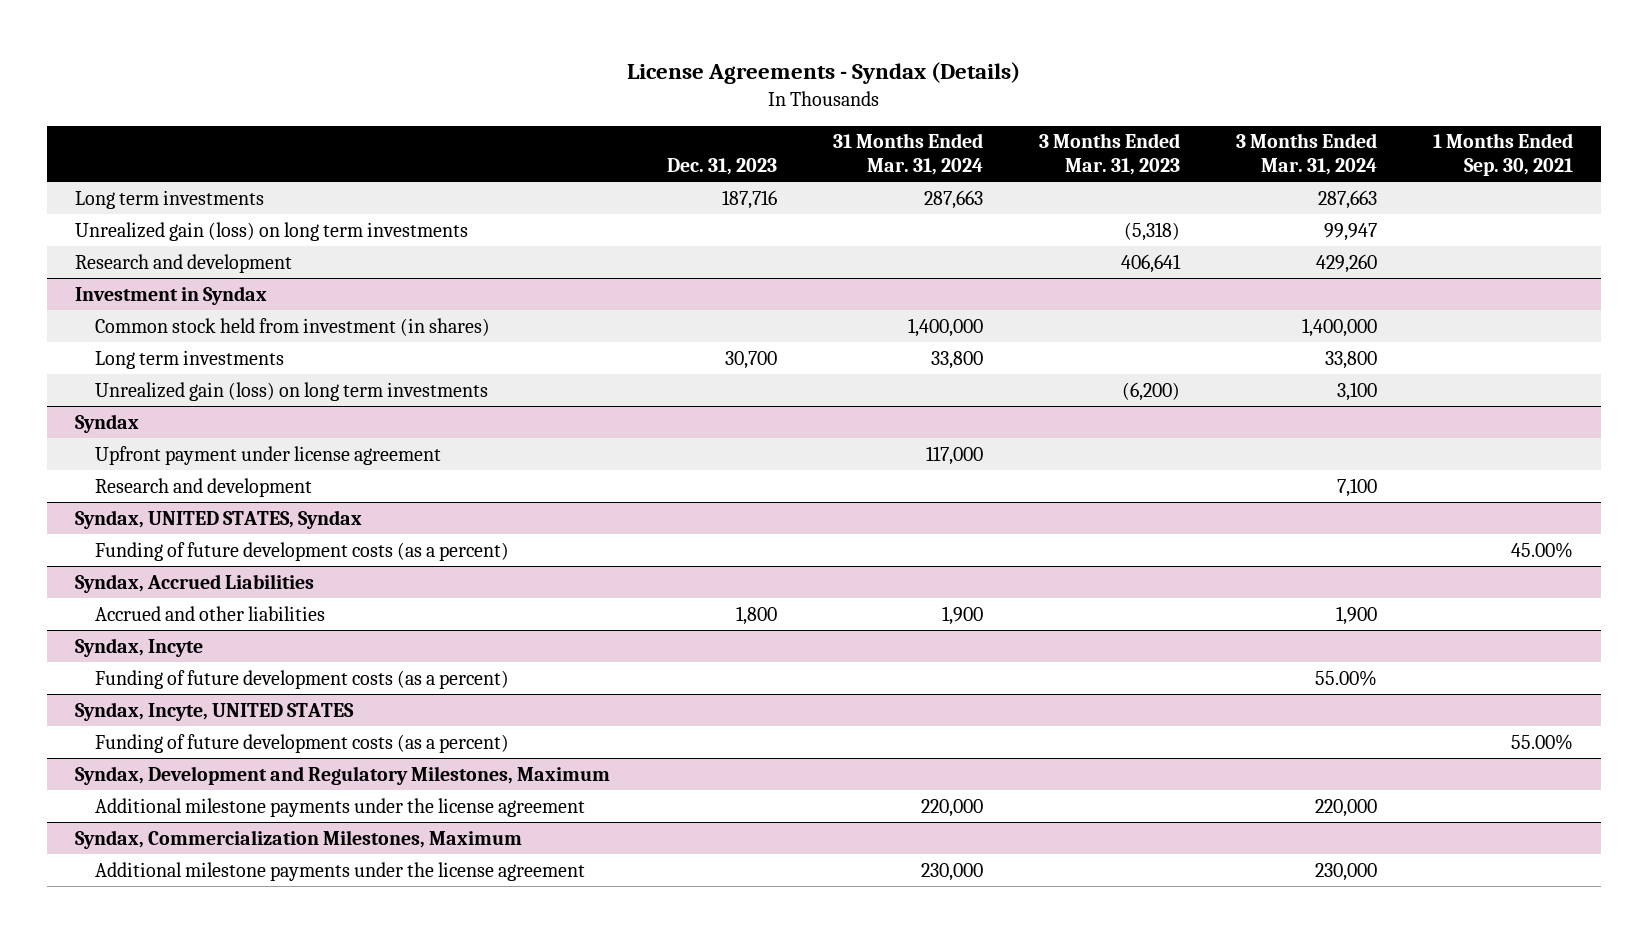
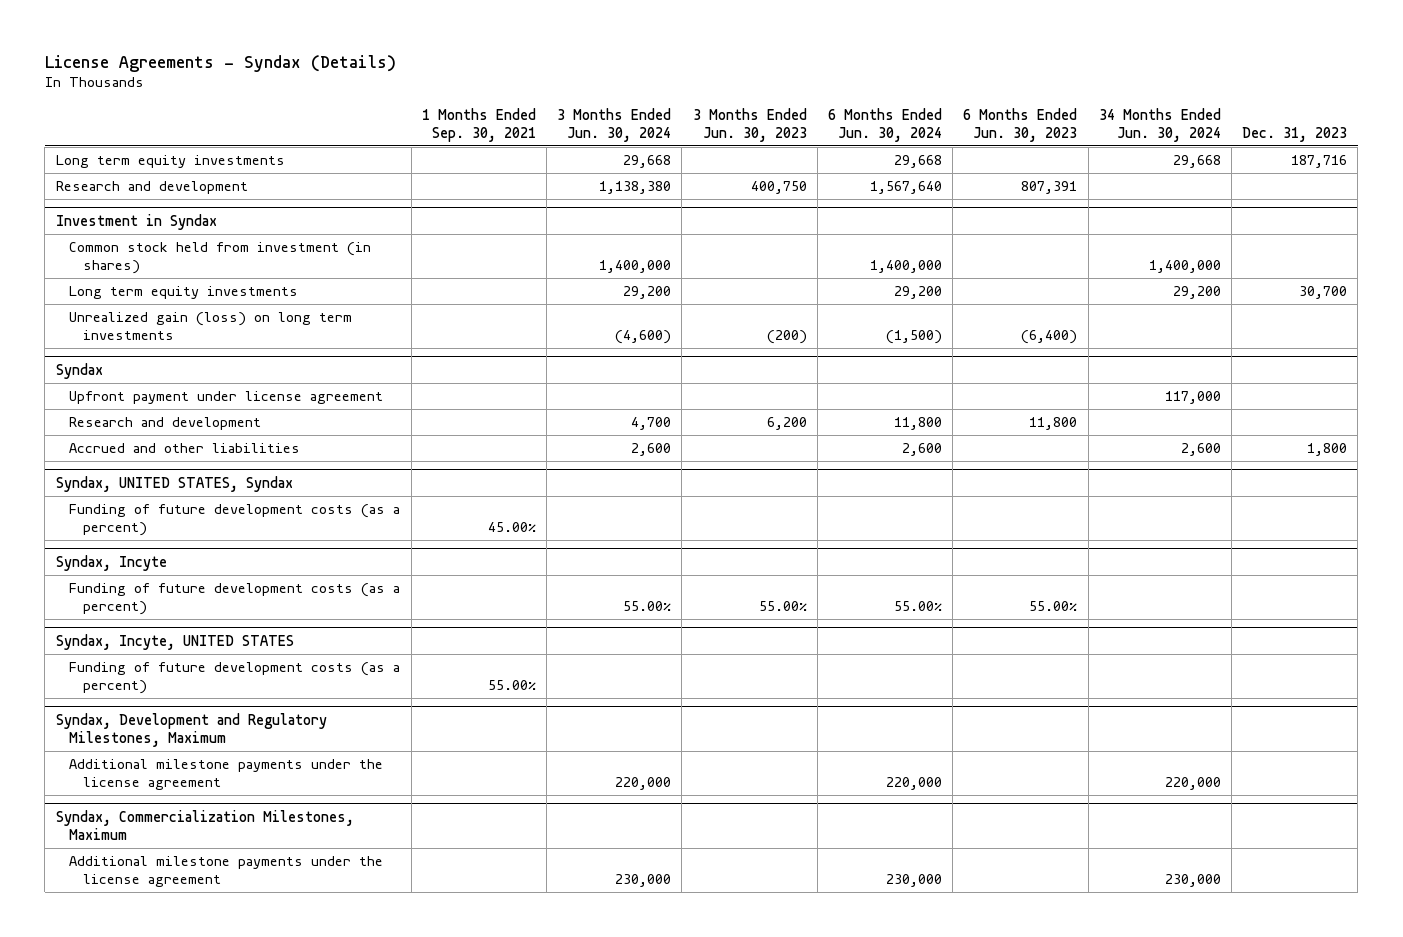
- | Dec. 31, 2023 | 31 Months Ended Mar. 31, 2024 | 3 Months Ended Mar. 31, 2023 | 3 Months Ended Mar. 31, 2024 | 1 Months Ended Sep. 30, 2021
+ | 1 Months Ended Sep. 30, 2021 | 3 Months Ended Jun. 30, 2024 | 3 Months Ended Jun. 30, 2023 | 6 Months Ended Jun. 30, 2024 | 6 Months Ended Jun. 30, 2023 | 34 Months Ended Jun. 30, 2024 | Dec. 31, 2023
- Long term investments | 187,716 | 287,663 | | 287,663 |
- Unrealized gain (loss) on long term investments | | | (5,318) | 99,947 |
+ Long term equity investments | | 29,668 | | 29,668 | | 29,668 | 187,716
@ Investment in Syndax
- Long term investments | 30,700 | 33,800 | | 33,800 |
+ Long term equity investments | | 29,200 | | 29,200 | | 29,200 | 30,700
@ Syndax
+ Accrued and other liabilities | | 2,600 | | 2,600 | | 2,600 | 1,800
- Syndax, Accrued Liabilities
- Accrued and other liabilities | 1,800 | 1,900 | | 1,900 |

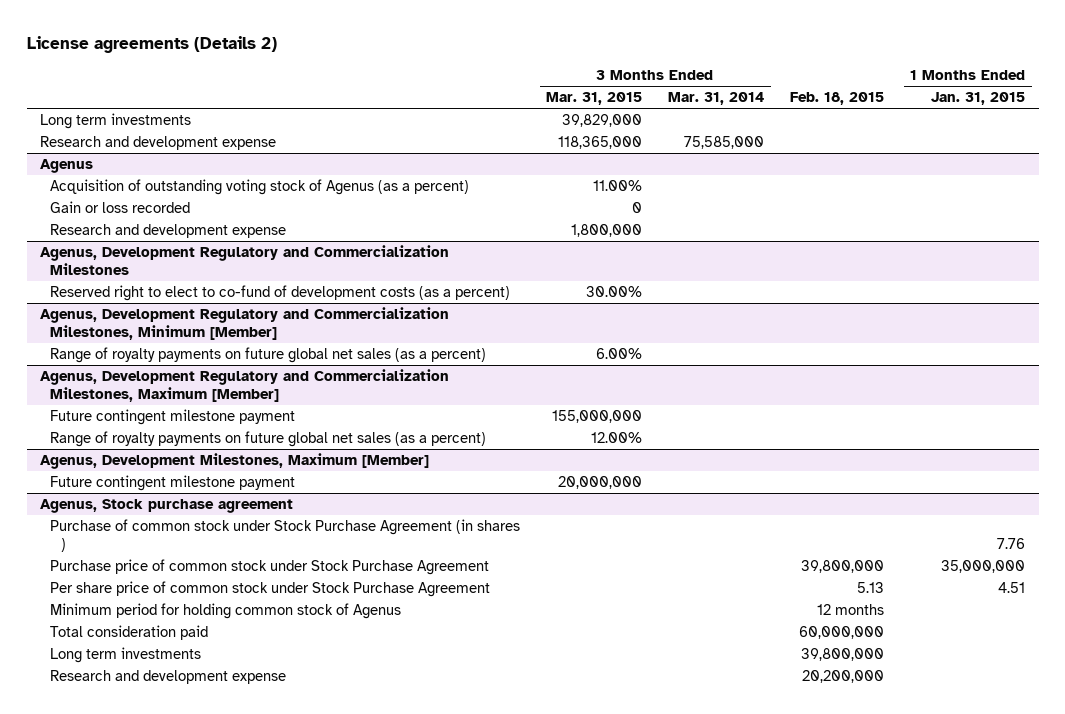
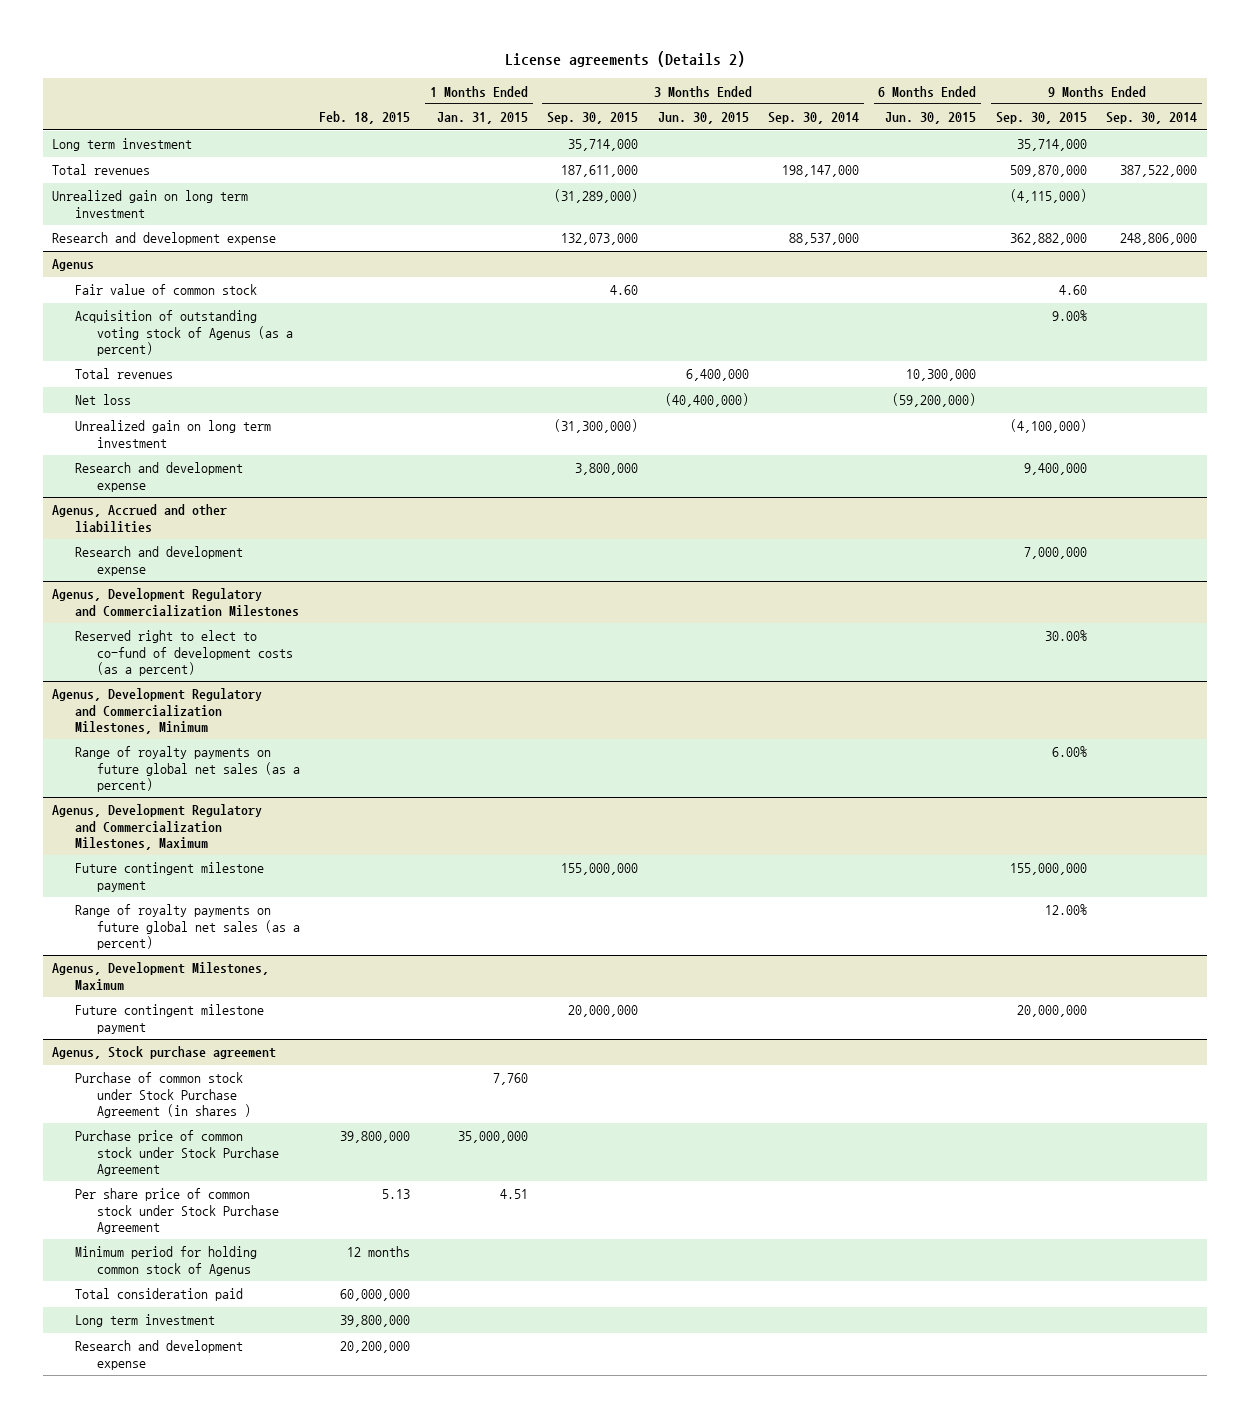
- | 3 Months Ended Mar. 31, 2015 | 3 Months Ended Mar. 31, 2014 | Feb. 18, 2015 | 1 Months Ended Jan. 31, 2015
+ | Feb. 18, 2015 | 1 Months Ended Jan. 31, 2015 | 3 Months Ended Sep. 30, 2015 | 3 Months Ended Jun. 30, 2015 | 3 Months Ended Sep. 30, 2014 | 6 Months Ended Jun. 30, 2015 | 9 Months Ended Sep. 30, 2015 | 9 Months Ended Sep. 30, 2014
- Long term investments | 39,829,000 | | |
+ Long term investment | | | 35,714,000 | | | | 35,714,000 |
+ Total revenues | | | 187,611,000 | | 198,147,000 | | 509,870,000 | 387,522,000
+ Unrealized gain on long term investment | | | (31,289,000) | | | | (4,115,000) |
@ Agenus
+ Fair value of common stock | | | 4.60 | | | | 4.60 |
- Gain or loss recorded | 0 | | |
+ Total revenues | | | | 6,400,000 | | 10,300,000 | |
+ Net loss | | | | (40,400,000) | | (59,200,000) | |
+ Unrealized gain on long term investment | | | (31,300,000) | | | | (4,100,000) |
+ Agenus, Accrued and other liabilities
+ Research and development expense | | | | | | | 7,000,000 |
- Agenus, Development Regulatory and Commercialization Milestones, Minimum [Member]
+ Agenus, Development Regulatory and Commercialization Milestones, Minimum
- Agenus, Development Regulatory and Commercialization Milestones, Maximum [Member]
+ Agenus, Development Regulatory and Commercialization Milestones, Maximum
- Agenus, Development Milestones, Maximum [Member]
+ Agenus, Development Milestones, Maximum
@ Agenus, Stock purchase agreement
- Purchase of common stock under Stock Purchase Agreement (in shares ) | | | | 7.76
+ Purchase of common stock under Stock Purchase Agreement (in shares ) | | 7,760 | | | | | |
- Long term investments | | | 39,800,000 |
+ Long term investment | 39,800,000 | | | | | | |

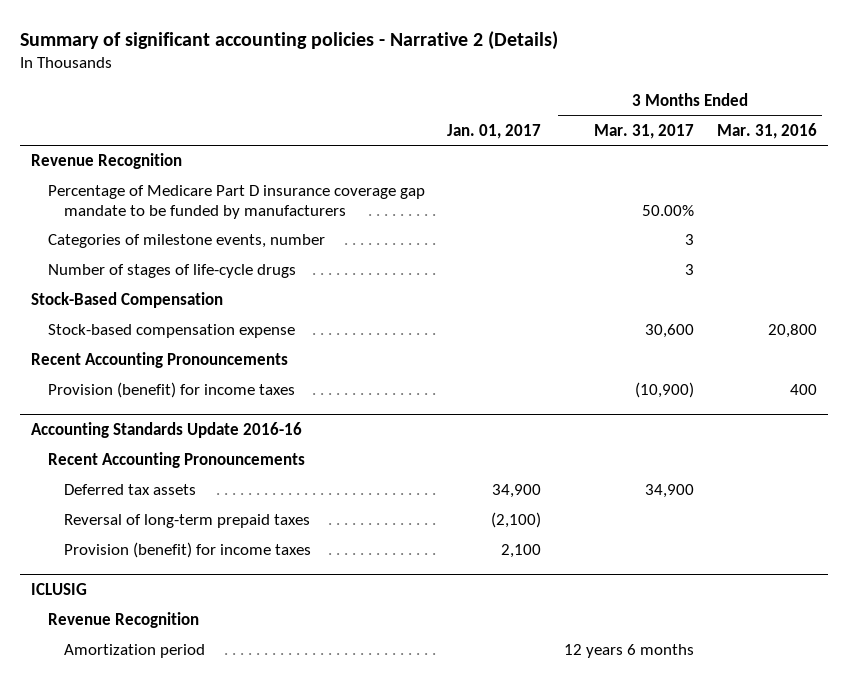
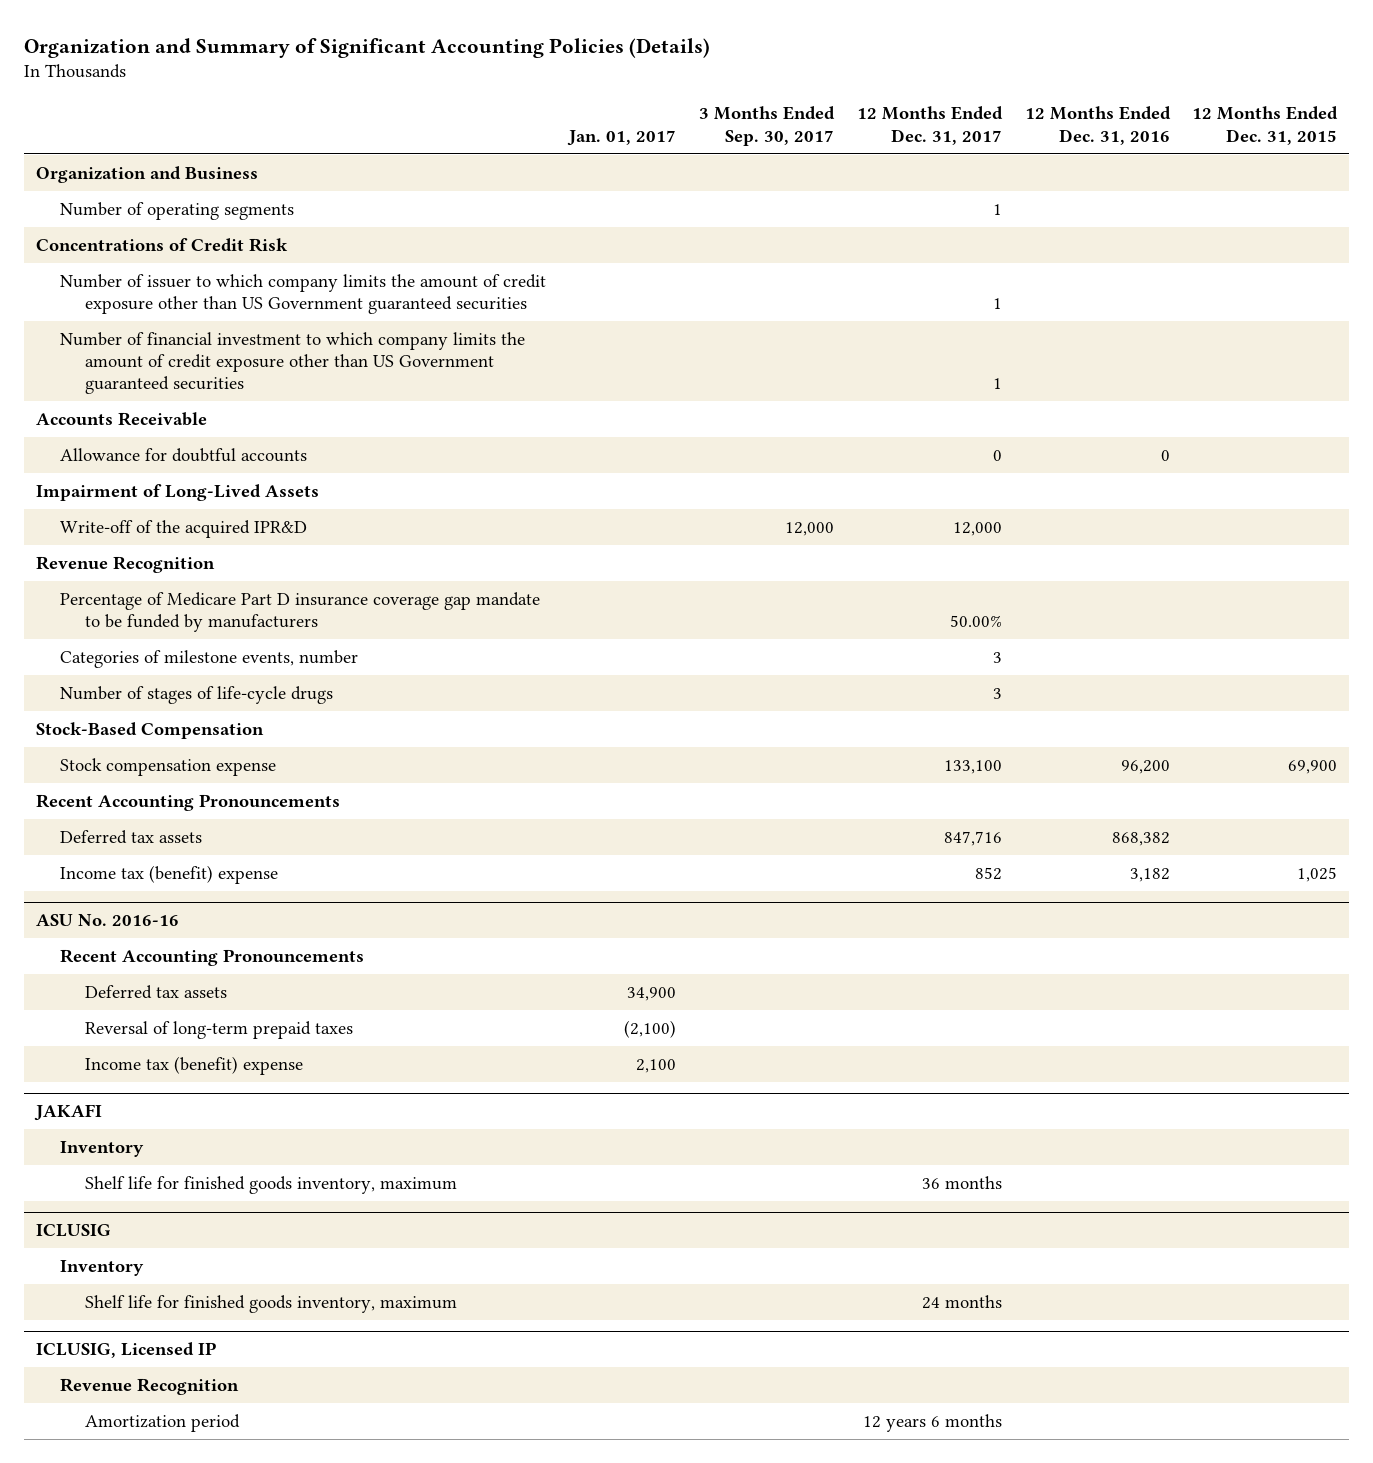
- Summary of significant accounting policies - Narrative 2 (Details)
+ Organization and Summary of Significant Accounting Policies (Details)
- | Jan. 01, 2017 | 3 Months Ended Mar. 31, 2017 | 3 Months Ended Mar. 31, 2016
+ | Jan. 01, 2017 | 3 Months Ended Sep. 30, 2017 | 12 Months Ended Dec. 31, 2017 | 12 Months Ended Dec. 31, 2016 | 12 Months Ended Dec. 31, 2015
+ Organization and Business
+ Number of operating segments | | | 1 | |
+ Concentrations of Credit Risk
+ Number of issuer to which company limits the amount of credit exposure other than US Government guaranteed securities | | | 1 | |
+ Number of financial investment to which company limits the amount of credit exposure other than US Government guaranteed securities | | | 1 | |
+ Accounts Receivable
+ Allowance for doubtful accounts | | | 0 | 0 |
+ Impairment of Long-Lived Assets
+ Write-off of the acquired IPR&D | | 12,000 | 12,000 | |
- Stock-based compensation expense | | 30,600 | 20,800
+ Stock compensation expense | | | 133,100 | 96,200 | 69,900
- Provision (benefit) for income taxes | | (10,900) | 400
- Accounting Standards Update 2016-16
+ Deferred tax assets | | | 847,716 | 868,382 |
+ Income tax (benefit) expense | | | 852 | 3,182 | 1,025
+ ASU No. 2016-16
- Provision (benefit) for income taxes | 2,100 | |
+ Income tax (benefit) expense | 2,100 | | | |
+ JAKAFI
+ Inventory
+ Shelf life for finished goods inventory, maximum | | | 36 months | |
@ ICLUSIG
- Revenue Recognition
- Amortization period | | 12 years 6 months |
+ Inventory
+ Shelf life for finished goods inventory, maximum | | | 24 months | |
+ ICLUSIG, Licensed IP
+ Revenue Recognition
+ Amortization period | | | 12 years 6 months | |

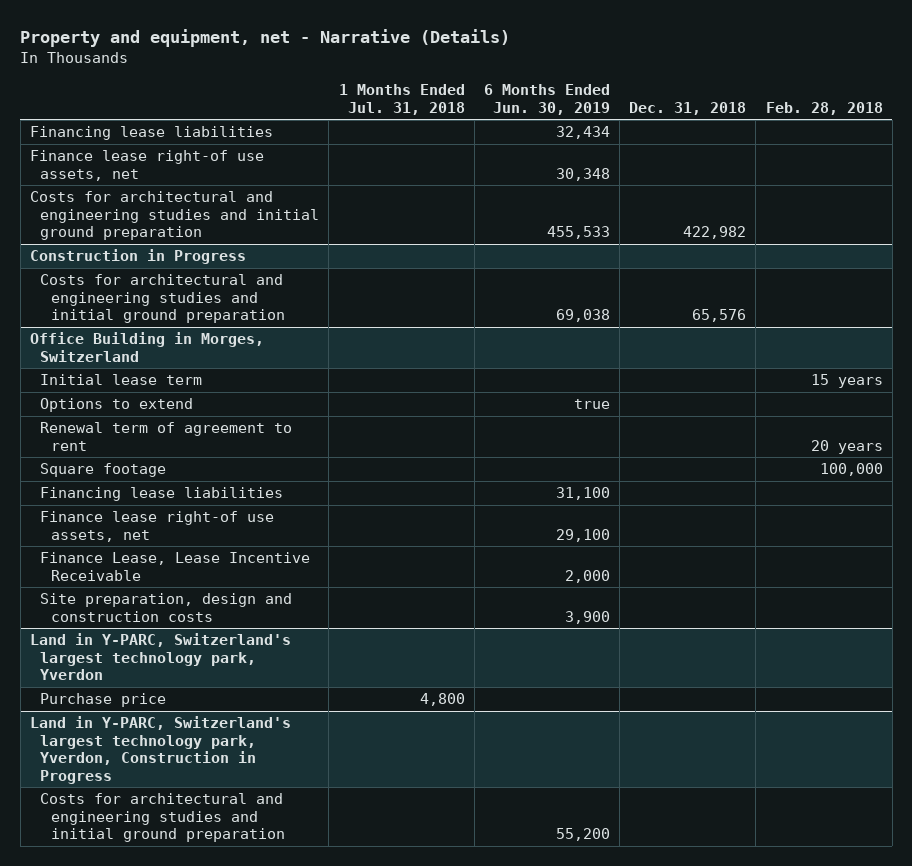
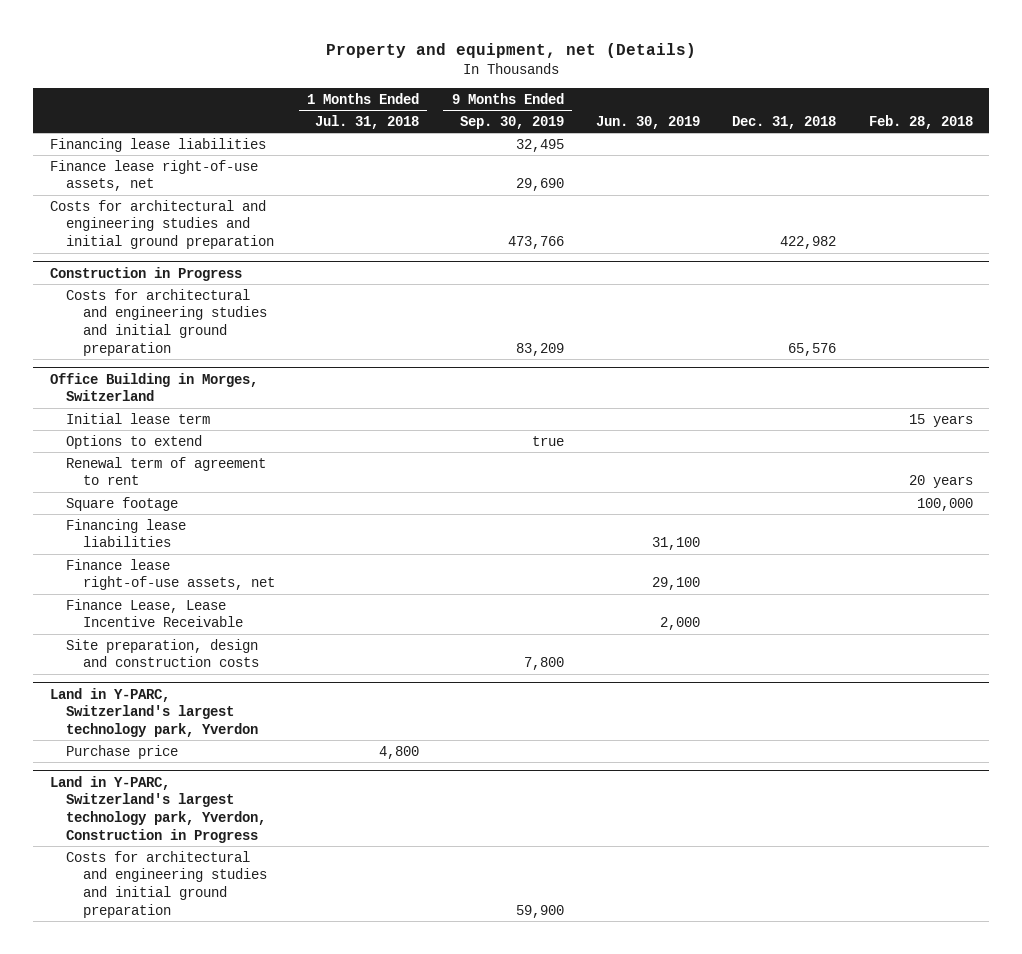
- Property and equipment, net - Narrative (Details)
+ Property and equipment, net (Details)
- | 1 Months Ended Jul. 31, 2018 | 6 Months Ended Jun. 30, 2019 | Dec. 31, 2018 | Feb. 28, 2018
+ | 1 Months Ended Jul. 31, 2018 | 9 Months Ended Sep. 30, 2019 | Jun. 30, 2019 | Dec. 31, 2018 | Feb. 28, 2018
- Finance lease right-of use assets, net | | 30,348 | |
+ Finance lease right-of-use assets, net | | 29,690 | | |
@ Office Building in Morges, Switzerland
- Finance lease right-of use assets, net | | 29,100 | |
+ Finance lease right-of-use assets, net | | | 29,100 | |

